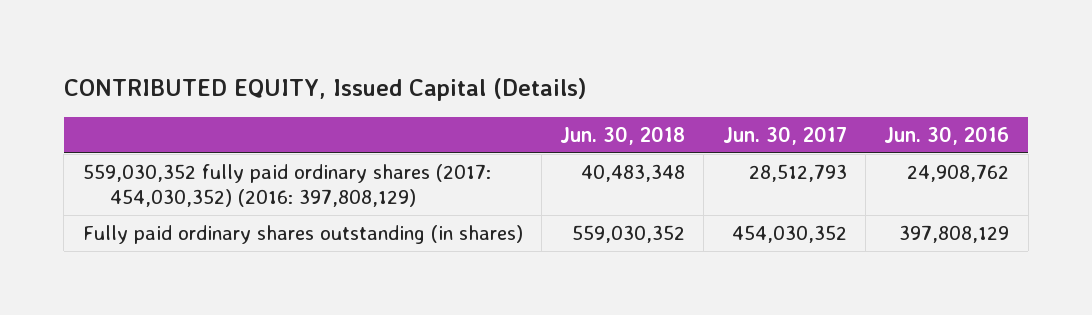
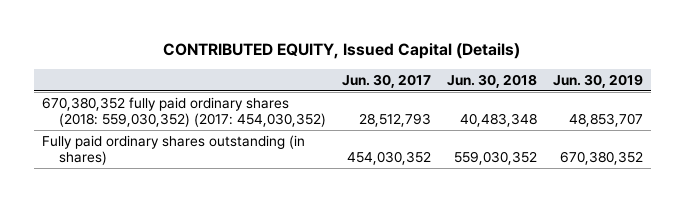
- | Jun. 30, 2018 | Jun. 30, 2017 | Jun. 30, 2016
+ | Jun. 30, 2017 | Jun. 30, 2018 | Jun. 30, 2019
- 559,030,352 fully paid ordinary shares (2017: 454,030,352) (2016: 397,808,129) | 40,483,348 | 28,512,793 | 24,908,762
+ 670,380,352 fully paid ordinary shares (2018: 559,030,352) (2017: 454,030,352) | 28,512,793 | 40,483,348 | 48,853,707

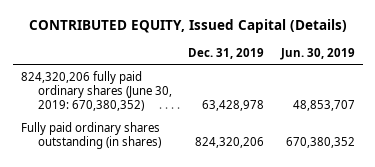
- | Jun. 30, 2017 | Jun. 30, 2018 | Jun. 30, 2019
+ | Dec. 31, 2019 | Jun. 30, 2019
- 670,380,352 fully paid ordinary shares (2018: 559,030,352) (2017: 454,030,352) | 28,512,793 | 40,483,348 | 48,853,707
+ 824,320,206 fully paid ordinary shares (June 30, 2019: 670,380,352) | 63,428,978 | 48,853,707

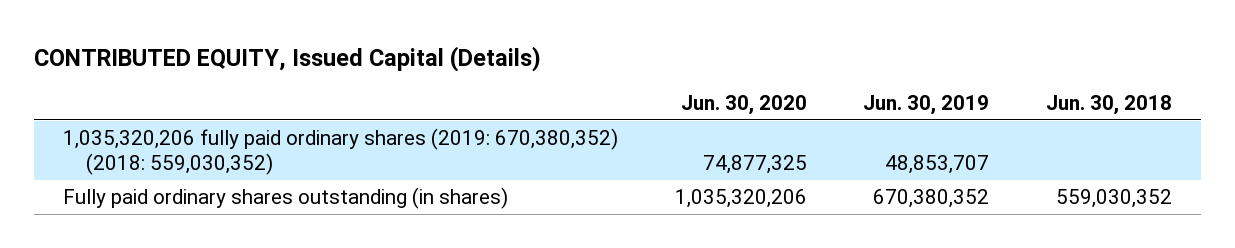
- | Dec. 31, 2019 | Jun. 30, 2019
+ | Jun. 30, 2020 | Jun. 30, 2019 | Jun. 30, 2018
- 824,320,206 fully paid ordinary shares (June 30, 2019: 670,380,352) | 63,428,978 | 48,853,707
+ 1,035,320,206 fully paid ordinary shares (2019: 670,380,352) (2018: 559,030,352) | 74,877,325 | 48,853,707 |

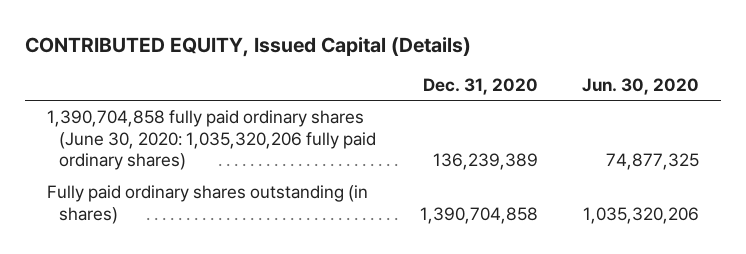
- | Jun. 30, 2020 | Jun. 30, 2019 | Jun. 30, 2018
+ | Dec. 31, 2020 | Jun. 30, 2020
- 1,035,320,206 fully paid ordinary shares (2019: 670,380,352) (2018: 559,030,352) | 74,877,325 | 48,853,707 |
+ 1,390,704,858 fully paid ordinary shares (June 30, 2020: 1,035,320,206 fully paid ordinary shares) | 136,239,389 | 74,877,325

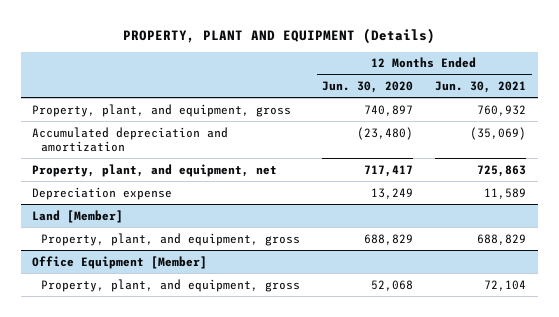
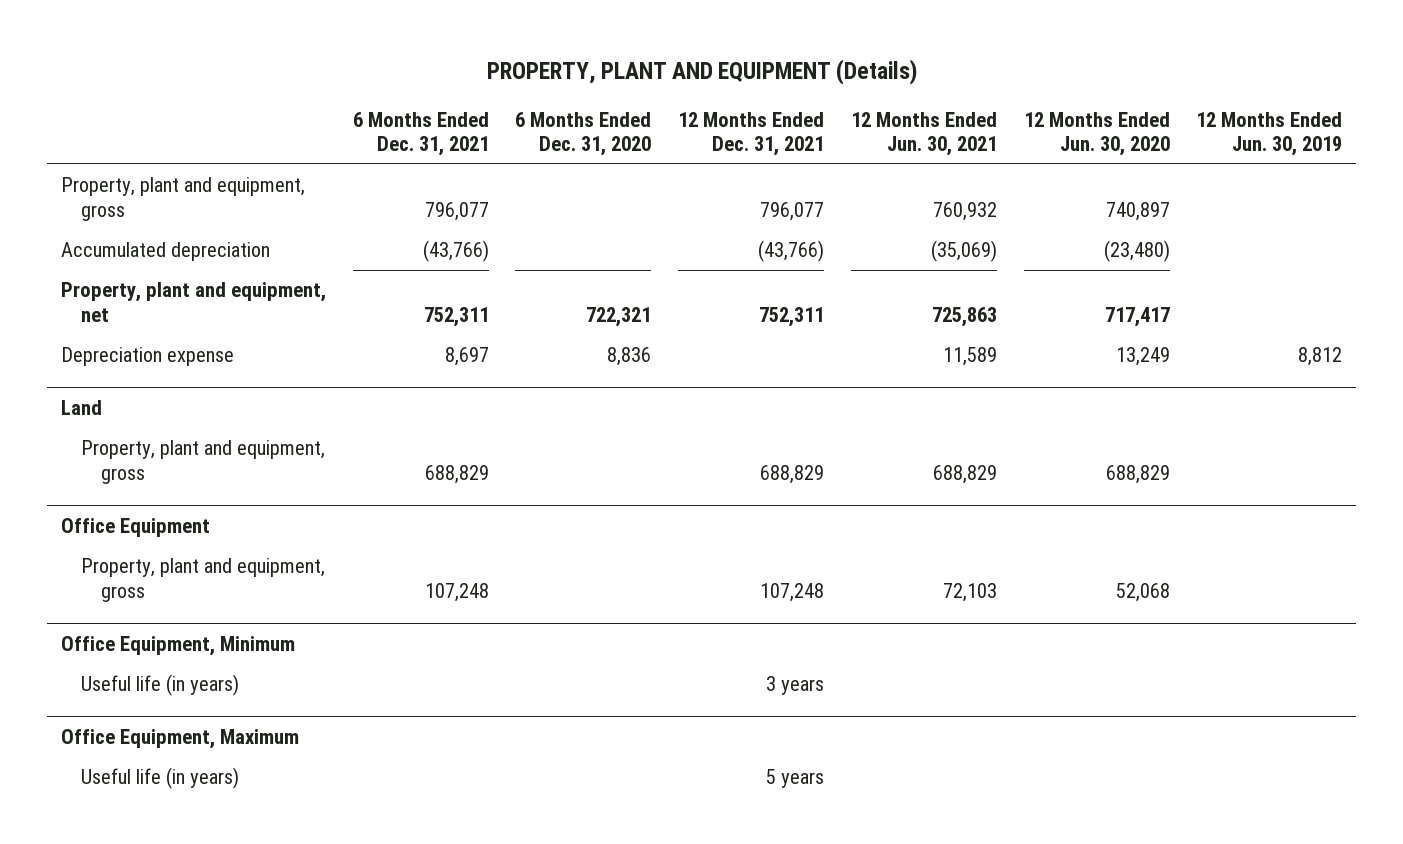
- | 12 Months Ended Jun. 30, 2020 | 12 Months Ended Jun. 30, 2021
+ | 6 Months Ended Dec. 31, 2021 | 6 Months Ended Dec. 31, 2020 | 12 Months Ended Dec. 31, 2021 | 12 Months Ended Jun. 30, 2021 | 12 Months Ended Jun. 30, 2020 | 12 Months Ended Jun. 30, 2019
- Property, plant, and equipment, gross | 740,897 | 760,932
- Accumulated depreciation and amortization | (23,480) | (35,069)
- Property, plant, and equipment, net | 717,417 | 725,863
+ Property, plant and equipment, gross | 796,077 | | 796,077 | 760,932 | 740,897 |
+ Accumulated depreciation | (43,766) | | (43,766) | (35,069) | (23,480) |
+ Property, plant and equipment, net | 752,311 | 722,321 | 752,311 | 725,863 | 717,417 |
- Land [Member]
- Property, plant, and equipment, gross | 688,829 | 688,829
- Office Equipment [Member]
- Property, plant, and equipment, gross | 52,068 | 72,104
+ Land
+ Property, plant and equipment, gross | 688,829 | | 688,829 | 688,829 | 688,829 |
+ Office Equipment
+ Property, plant and equipment, gross | 107,248 | | 107,248 | 72,103 | 52,068 |
+ Office Equipment, Minimum
+ Useful life (in years) | | | 3 years | | |
+ Office Equipment, Maximum
+ Useful life (in years) | | | 5 years | | |

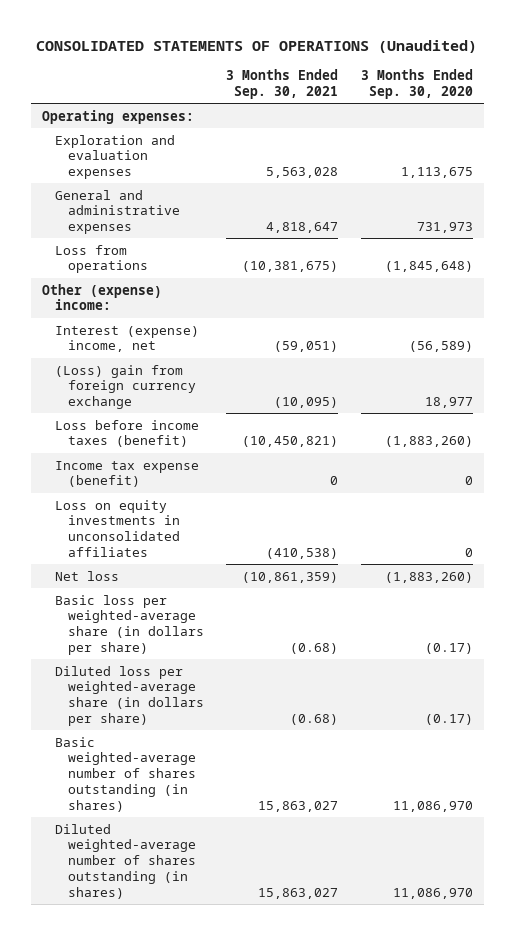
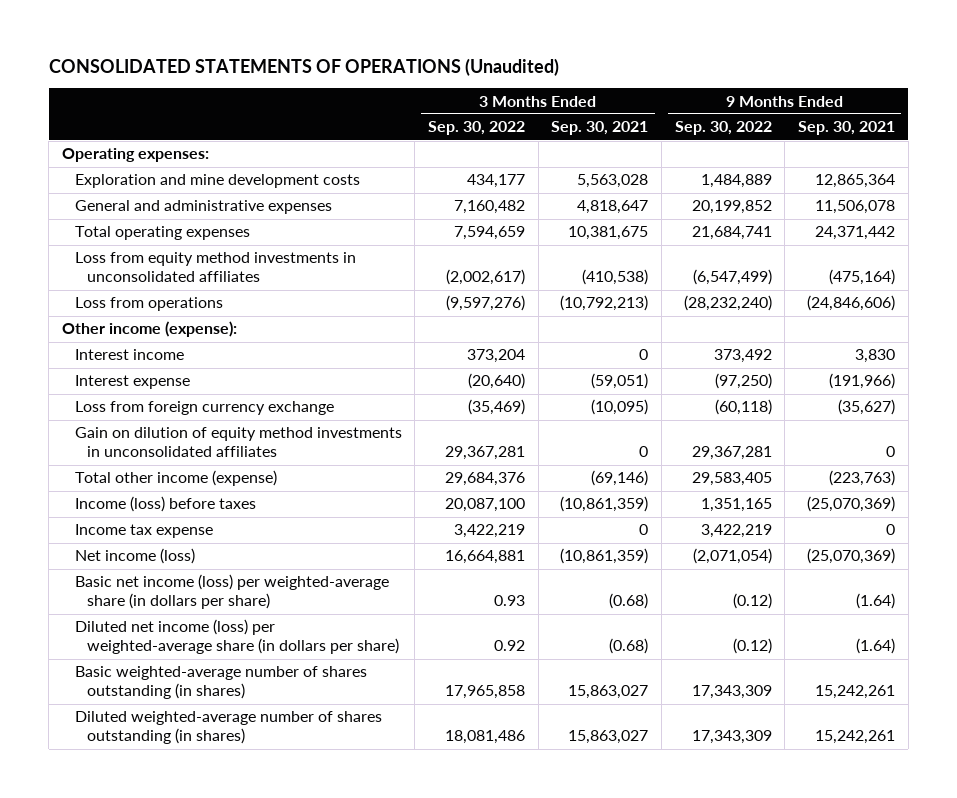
- | 3 Months Ended Sep. 30, 2021 | 3 Months Ended Sep. 30, 2020
+ | 3 Months Ended Sep. 30, 2022 | 3 Months Ended Sep. 30, 2021 | 9 Months Ended Sep. 30, 2022 | 9 Months Ended Sep. 30, 2021
- Exploration and evaluation expenses | 5,563,028 | 1,113,675
+ Exploration and mine development costs | 434,177 | 5,563,028 | 1,484,889 | 12,865,364
- Loss from operations | (10,381,675) | (1,845,648)
- Other (expense) income:
- Interest (expense) income, net | (59,051) | (56,589)
- (Loss) gain from foreign currency exchange | (10,095) | 18,977
- Loss before income taxes (benefit) | (10,450,821) | (1,883,260)
- Income tax expense (benefit) | 0 | 0
- Loss on equity investments in unconsolidated affiliates | (410,538) | 0
- Net loss | (10,861,359) | (1,883,260)
- Basic loss per weighted-average share (in dollars per share) | (0.68) | (0.17)
- Diluted loss per weighted-average share (in dollars per share) | (0.68) | (0.17)
+ Total operating expenses | 7,594,659 | 10,381,675 | 21,684,741 | 24,371,442
+ Loss from equity method investments in unconsolidated affiliates | (2,002,617) | (410,538) | (6,547,499) | (475,164)
+ Loss from operations | (9,597,276) | (10,792,213) | (28,232,240) | (24,846,606)
+ Other income (expense):
+ Interest income | 373,204 | 0 | 373,492 | 3,830
+ Interest expense | (20,640) | (59,051) | (97,250) | (191,966)
+ Loss from foreign currency exchange | (35,469) | (10,095) | (60,118) | (35,627)
+ Gain on dilution of equity method investments in unconsolidated affiliates | 29,367,281 | 0 | 29,367,281 | 0
+ Total other income (expense) | 29,684,376 | (69,146) | 29,583,405 | (223,763)
+ Income (loss) before taxes | 20,087,100 | (10,861,359) | 1,351,165 | (25,070,369)
+ Income tax expense | 3,422,219 | 0 | 3,422,219 | 0
+ Net income (loss) | 16,664,881 | (10,861,359) | (2,071,054) | (25,070,369)
+ Basic net income (loss) per weighted-average share (in dollars per share) | 0.93 | (0.68) | (0.12) | (1.64)
+ Diluted net income (loss) per weighted-average share (in dollars per share) | 0.92 | (0.68) | (0.12) | (1.64)

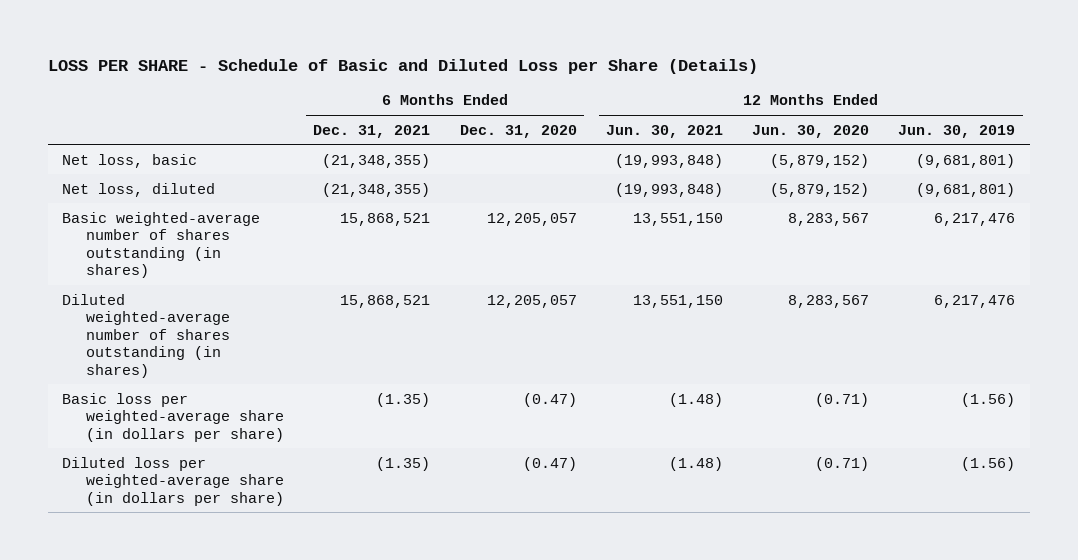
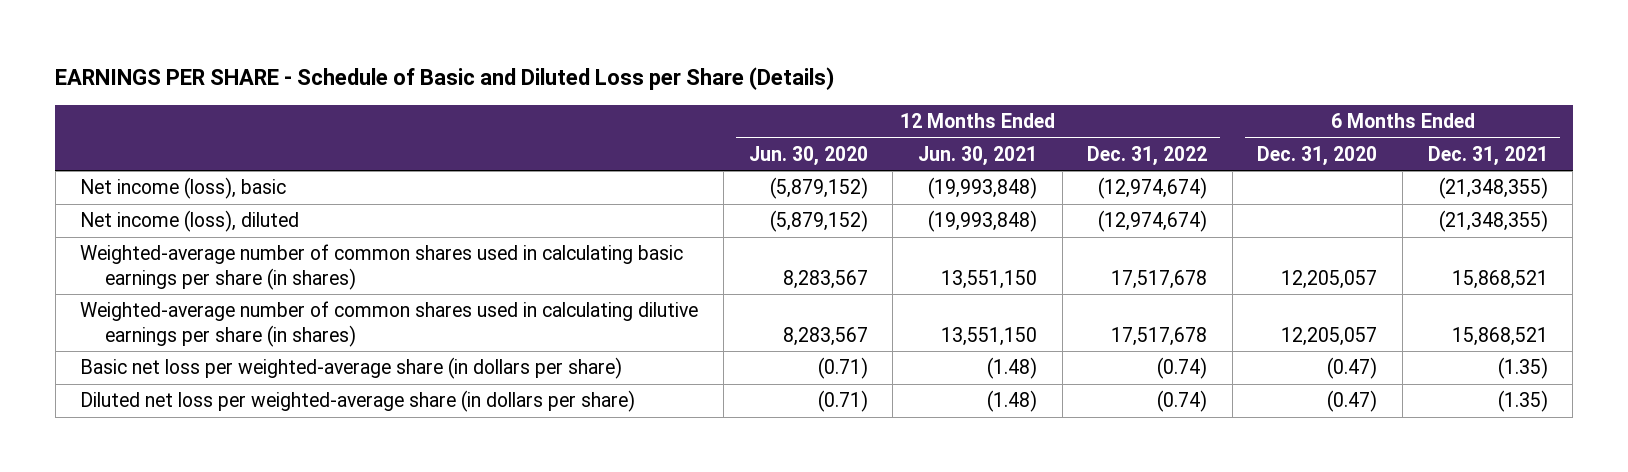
- LOSS PER SHARE - Schedule of Basic and Diluted Loss per Share (Details)
+ EARNINGS PER SHARE - Schedule of Basic and Diluted Loss per Share (Details)
- | 6 Months Ended Dec. 31, 2021 | 6 Months Ended Dec. 31, 2020 | 12 Months Ended Jun. 30, 2021 | 12 Months Ended Jun. 30, 2020 | 12 Months Ended Jun. 30, 2019
+ | 12 Months Ended Jun. 30, 2020 | 12 Months Ended Jun. 30, 2021 | 12 Months Ended Dec. 31, 2022 | 6 Months Ended Dec. 31, 2020 | 6 Months Ended Dec. 31, 2021
- Net loss, basic | (21,348,355) | | (19,993,848) | (5,879,152) | (9,681,801)
- Net loss, diluted | (21,348,355) | | (19,993,848) | (5,879,152) | (9,681,801)
- Basic weighted-average number of shares outstanding (in shares) | 15,868,521 | 12,205,057 | 13,551,150 | 8,283,567 | 6,217,476
- Diluted weighted-average number of shares outstanding (in shares) | 15,868,521 | 12,205,057 | 13,551,150 | 8,283,567 | 6,217,476
- Basic loss per weighted-average share (in dollars per share) | (1.35) | (0.47) | (1.48) | (0.71) | (1.56)
- Diluted loss per weighted-average share (in dollars per share) | (1.35) | (0.47) | (1.48) | (0.71) | (1.56)
+ Net income (loss), basic | (5,879,152) | (19,993,848) | (12,974,674) | | (21,348,355)
+ Net income (loss), diluted | (5,879,152) | (19,993,848) | (12,974,674) | | (21,348,355)
+ Weighted-average number of common shares used in calculating basic earnings per share (in shares) | 8,283,567 | 13,551,150 | 17,517,678 | 12,205,057 | 15,868,521
+ Weighted-average number of common shares used in calculating dilutive earnings per share (in shares) | 8,283,567 | 13,551,150 | 17,517,678 | 12,205,057 | 15,868,521
+ Basic net loss per weighted-average share (in dollars per share) | (0.71) | (1.48) | (0.74) | (0.47) | (1.35)
+ Diluted net loss per weighted-average share (in dollars per share) | (0.71) | (1.48) | (0.74) | (0.47) | (1.35)

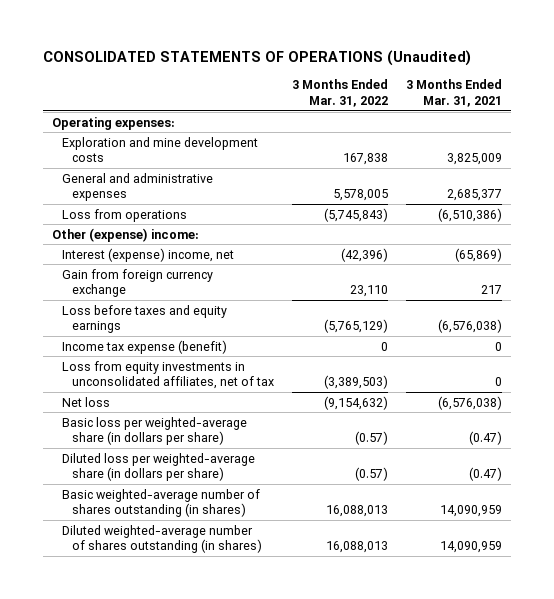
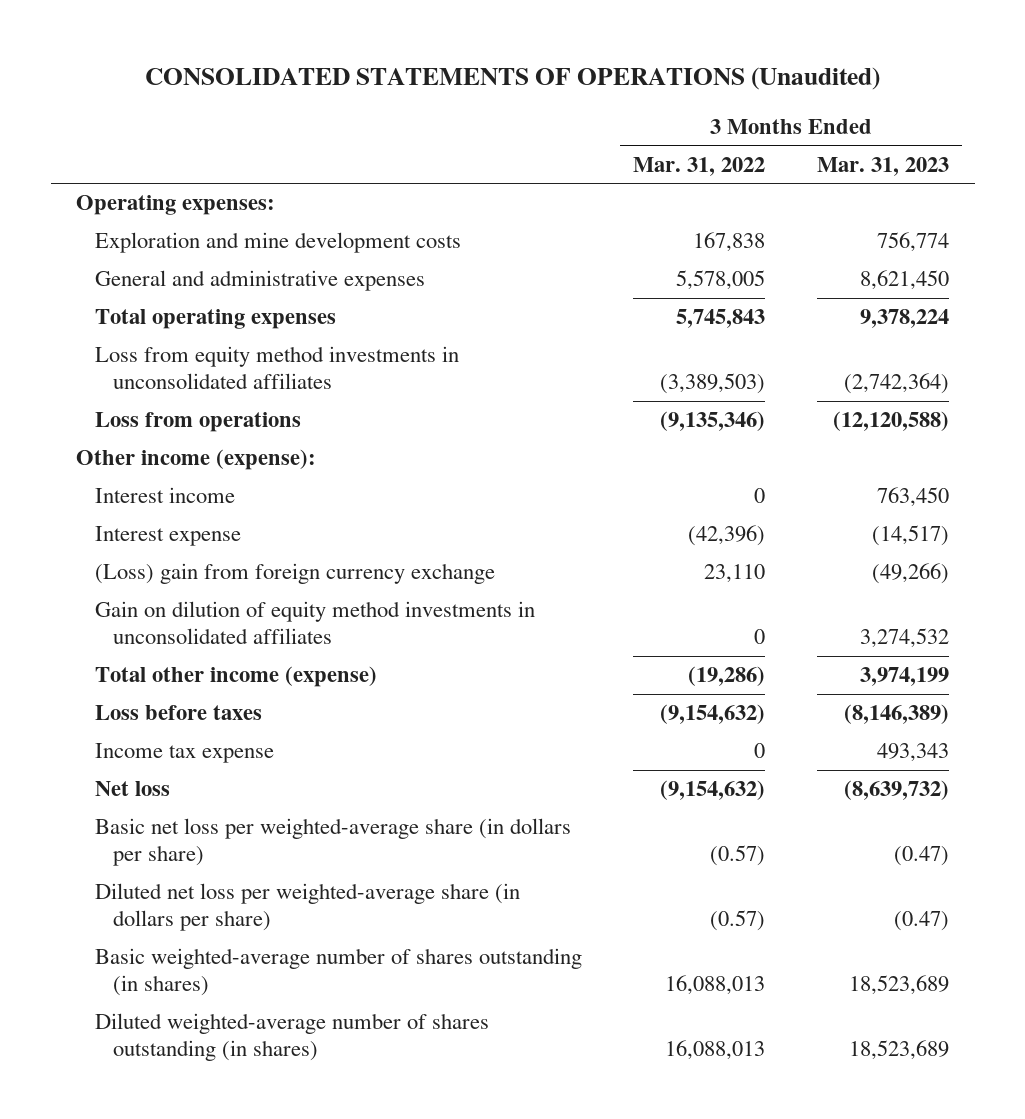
- | 3 Months Ended Mar. 31, 2022 | 3 Months Ended Mar. 31, 2021
+ | 3 Months Ended Mar. 31, 2022 | 3 Months Ended Mar. 31, 2023
- Loss from operations | (5,745,843) | (6,510,386)
- Other (expense) income:
- Interest (expense) income, net | (42,396) | (65,869)
- Gain from foreign currency exchange | 23,110 | 217
- Loss before taxes and equity earnings | (5,765,129) | (6,576,038)
- Income tax expense (benefit) | 0 | 0
- Loss from equity investments in unconsolidated affiliates, net of tax | (3,389,503) | 0
+ Total operating expenses | 5,745,843 | 9,378,224
+ Loss from equity method investments in unconsolidated affiliates | (3,389,503) | (2,742,364)
+ Loss from operations | (9,135,346) | (12,120,588)
+ Other income (expense):
+ Interest income | 0 | 763,450
+ Interest expense | (42,396) | (14,517)
+ (Loss) gain from foreign currency exchange | 23,110 | (49,266)
+ Gain on dilution of equity method investments in unconsolidated affiliates | 0 | 3,274,532
+ Total other income (expense) | (19,286) | 3,974,199
+ Loss before taxes | (9,154,632) | (8,146,389)
+ Income tax expense | 0 | 493,343
- Basic loss per weighted-average share (in dollars per share) | (0.57) | (0.47)
- Diluted loss per weighted-average share (in dollars per share) | (0.57) | (0.47)
+ Basic net loss per weighted-average share (in dollars per share) | (0.57) | (0.47)
+ Diluted net loss per weighted-average share (in dollars per share) | (0.57) | (0.47)

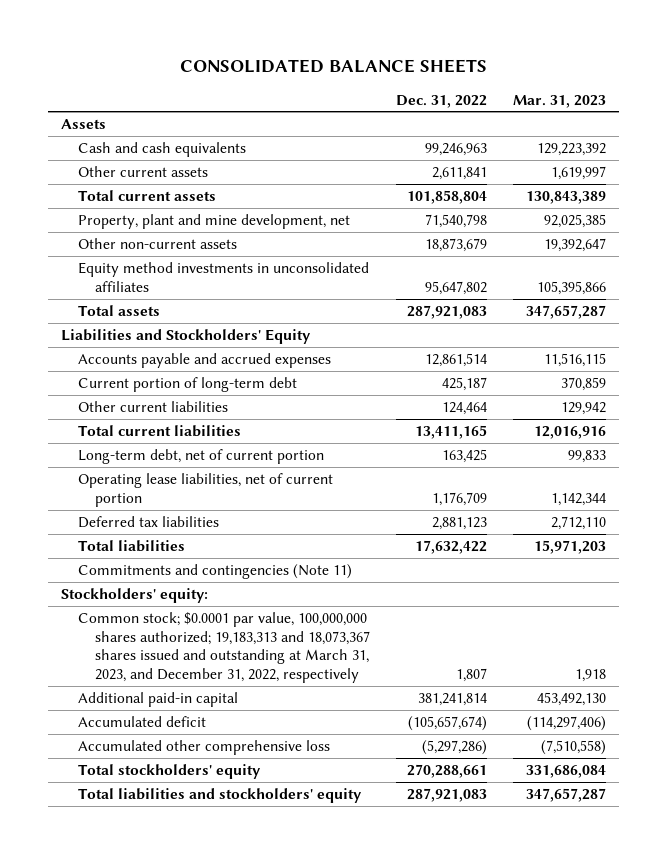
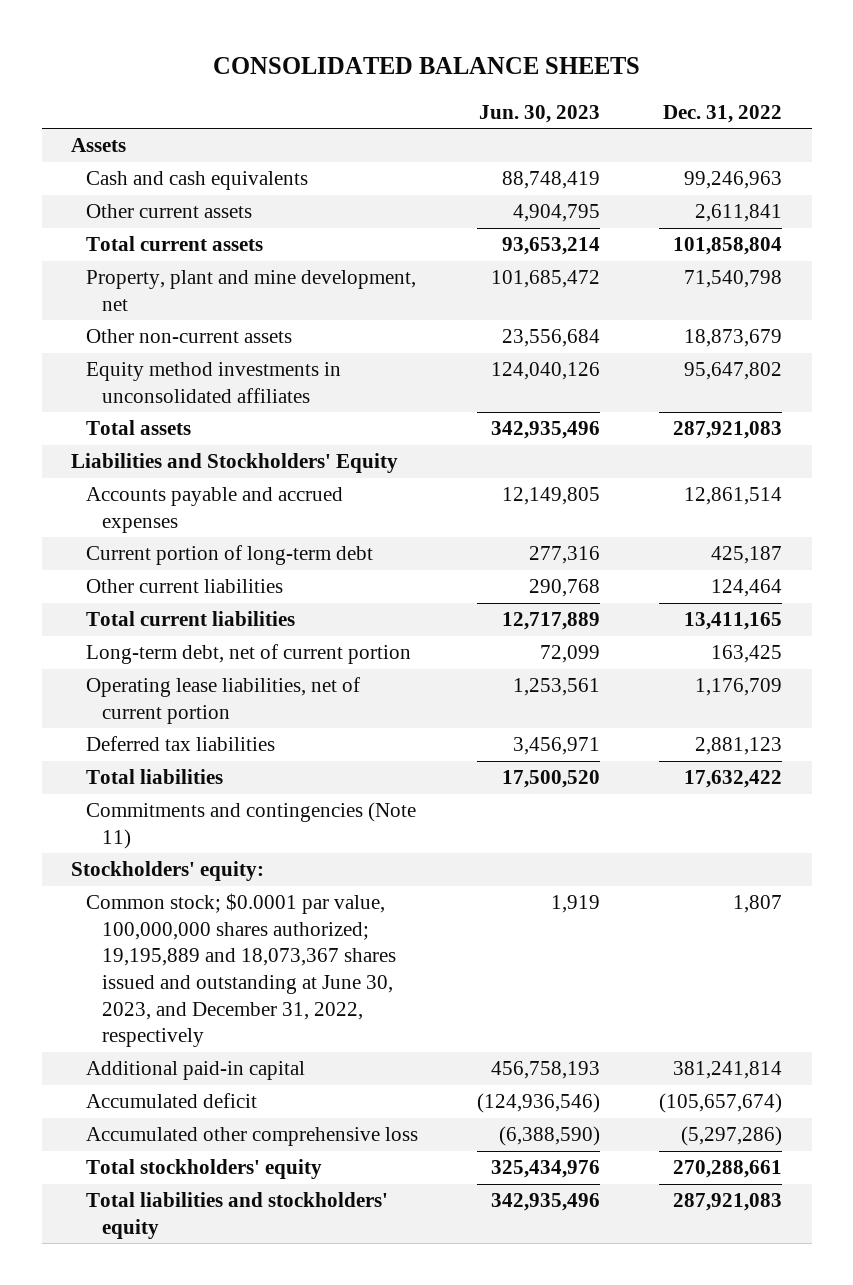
- | Dec. 31, 2022 | Mar. 31, 2023
+ | Jun. 30, 2023 | Dec. 31, 2022
- Common stock; $0.0001 par value, 100,000,000 shares authorized; 19,183,313 and 18,073,367 shares issued and outstanding at March 31, 2023, and December 31, 2022, respectively | 1,807 | 1,918
+ Common stock; $0.0001 par value, 100,000,000 shares authorized; 19,195,889 and 18,073,367 shares issued and outstanding at June 30, 2023, and December 31, 2022, respectively | 1,919 | 1,807

